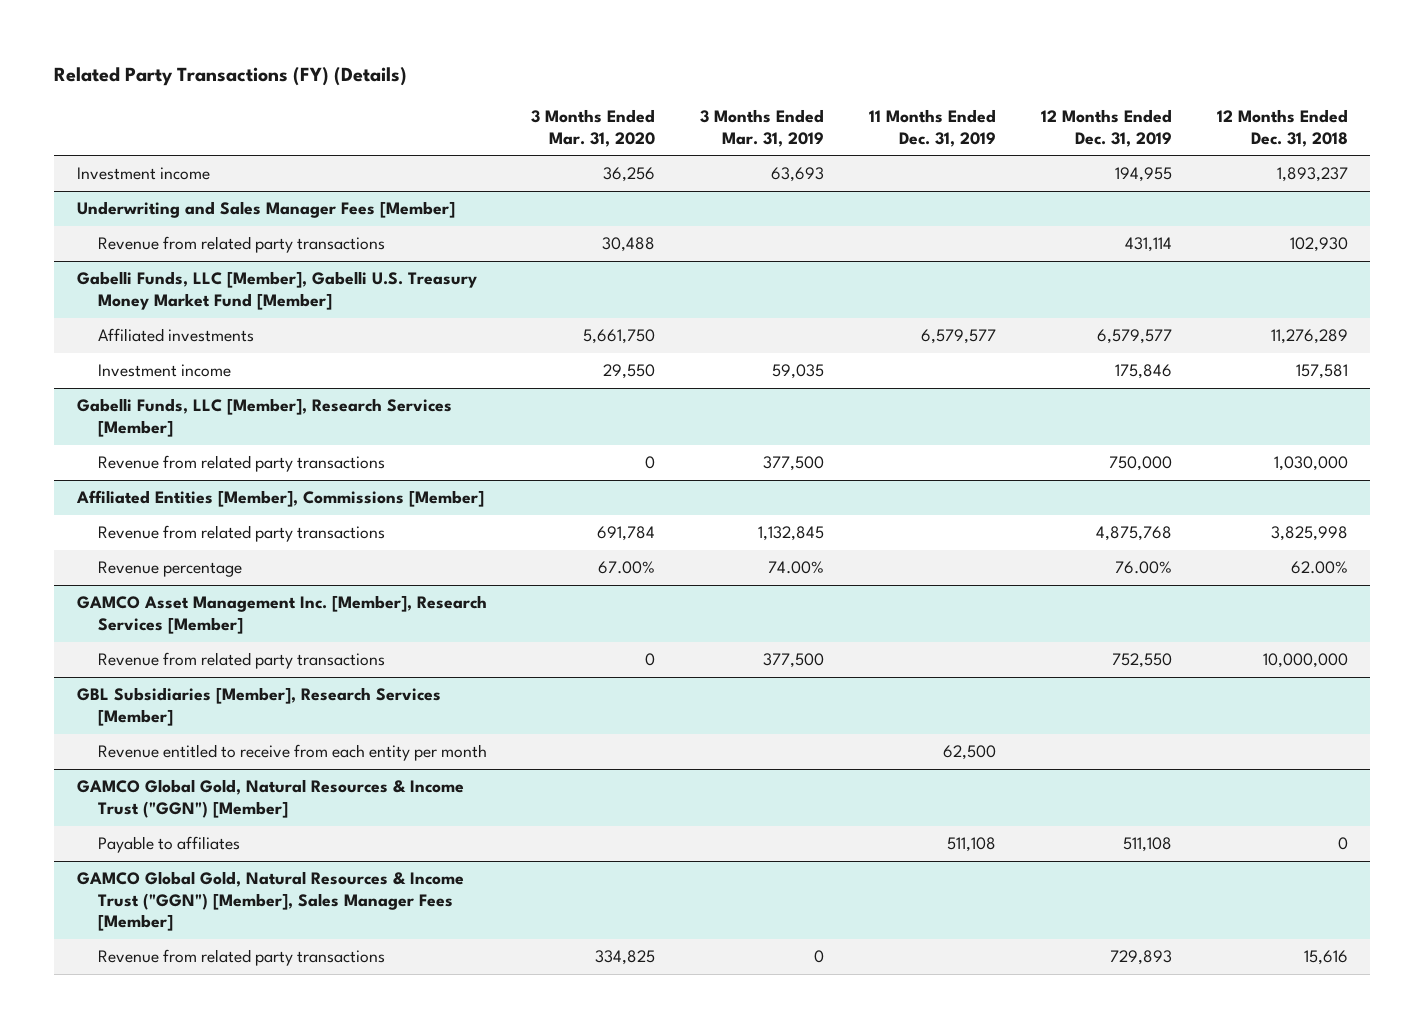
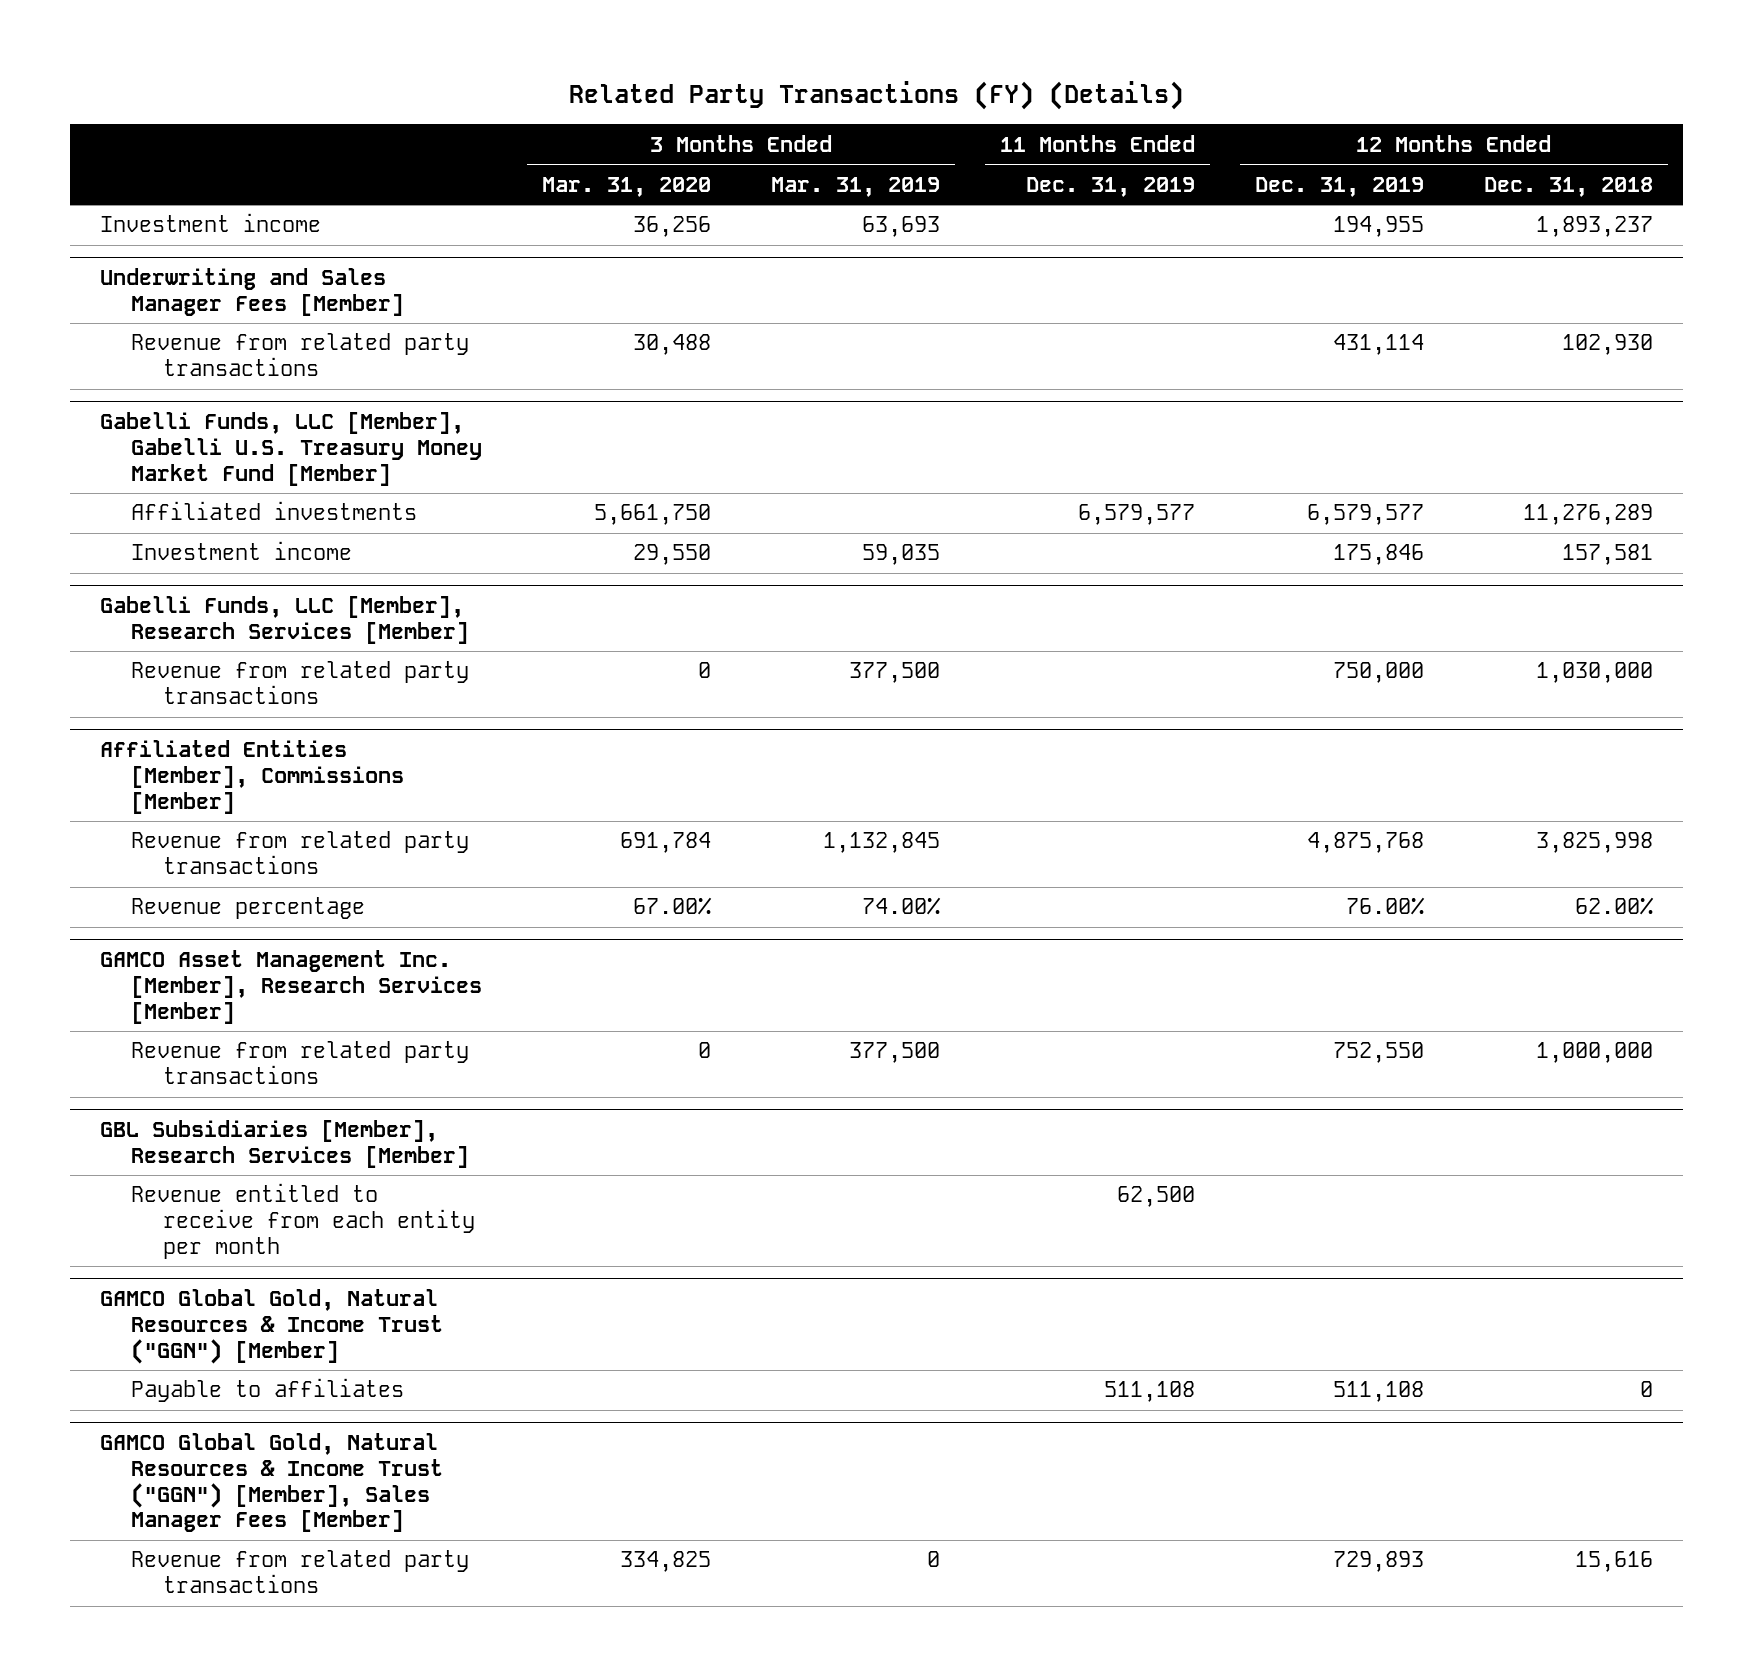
@ GAMCO Asset Management Inc. [Member], Research Services [Member]
- Revenue from related party transactions | 0 | 377,500 | | 752,550 | 10,000,000
+ Revenue from related party transactions | 0 | 377,500 | | 752,550 | 1,000,000

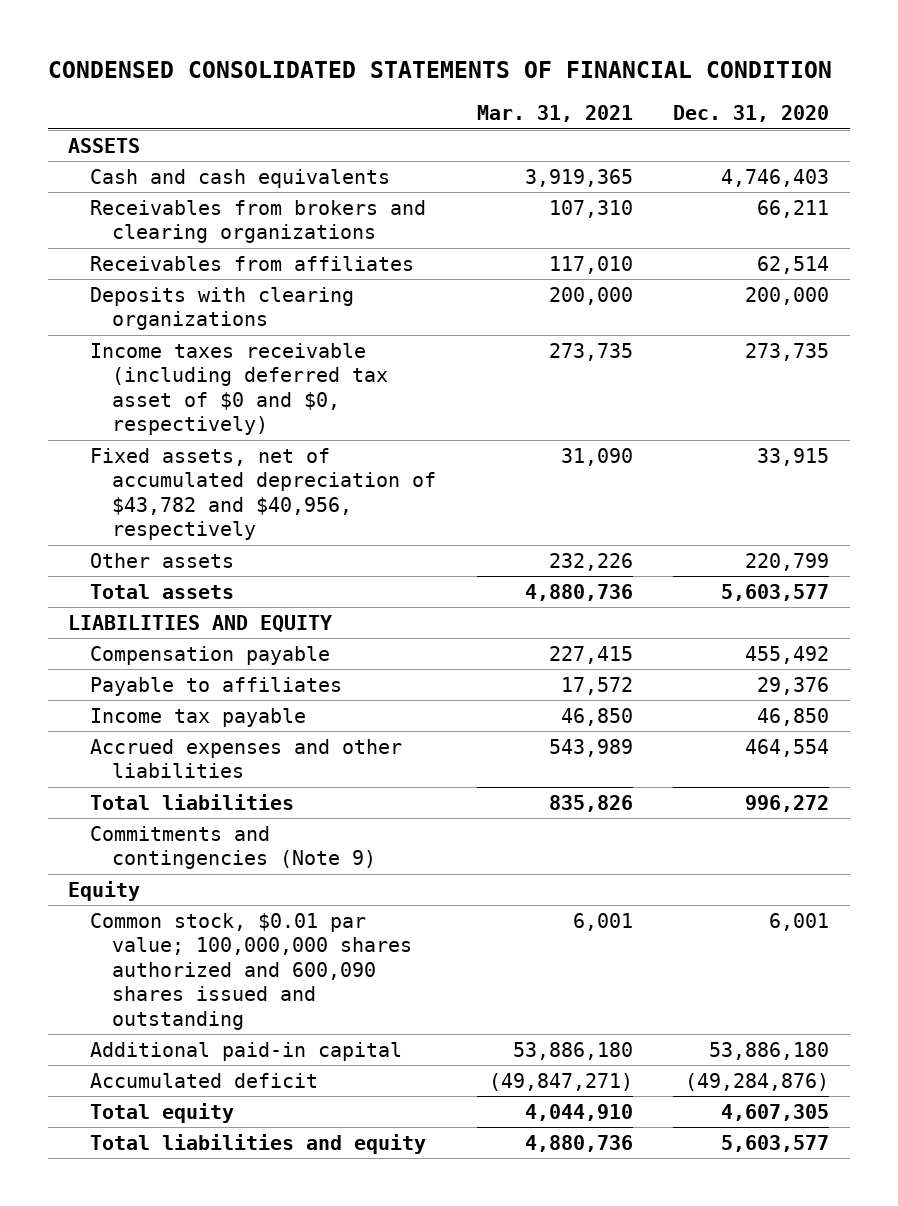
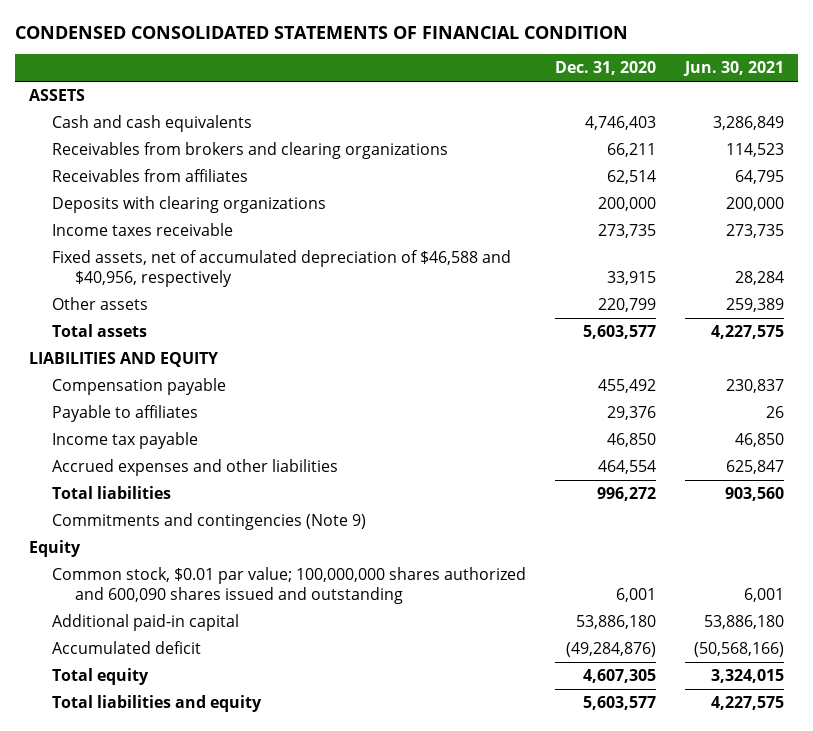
- | Mar. 31, 2021 | Dec. 31, 2020
+ | Dec. 31, 2020 | Jun. 30, 2021
- Income taxes receivable (including deferred tax asset of $0 and $0, respectively) | 273,735 | 273,735
- Fixed assets, net of accumulated depreciation of $43,782 and $40,956, respectively | 31,090 | 33,915
+ Income taxes receivable | 273,735 | 273,735
+ Fixed assets, net of accumulated depreciation of $46,588 and $40,956, respectively | 33,915 | 28,284

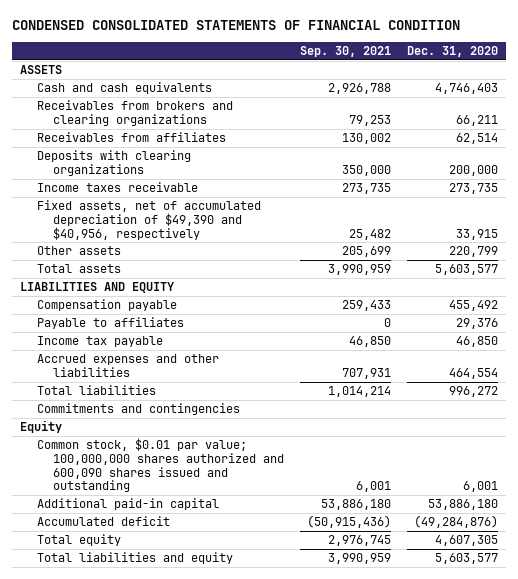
- | Dec. 31, 2020 | Jun. 30, 2021
+ | Sep. 30, 2021 | Dec. 31, 2020
- Fixed assets, net of accumulated depreciation of $46,588 and $40,956, respectively | 33,915 | 28,284
+ Fixed assets, net of accumulated depreciation of $49,390 and $40,956, respectively | 25,482 | 33,915
- Commitments and contingencies (Note 9)
+ Commitments and contingencies

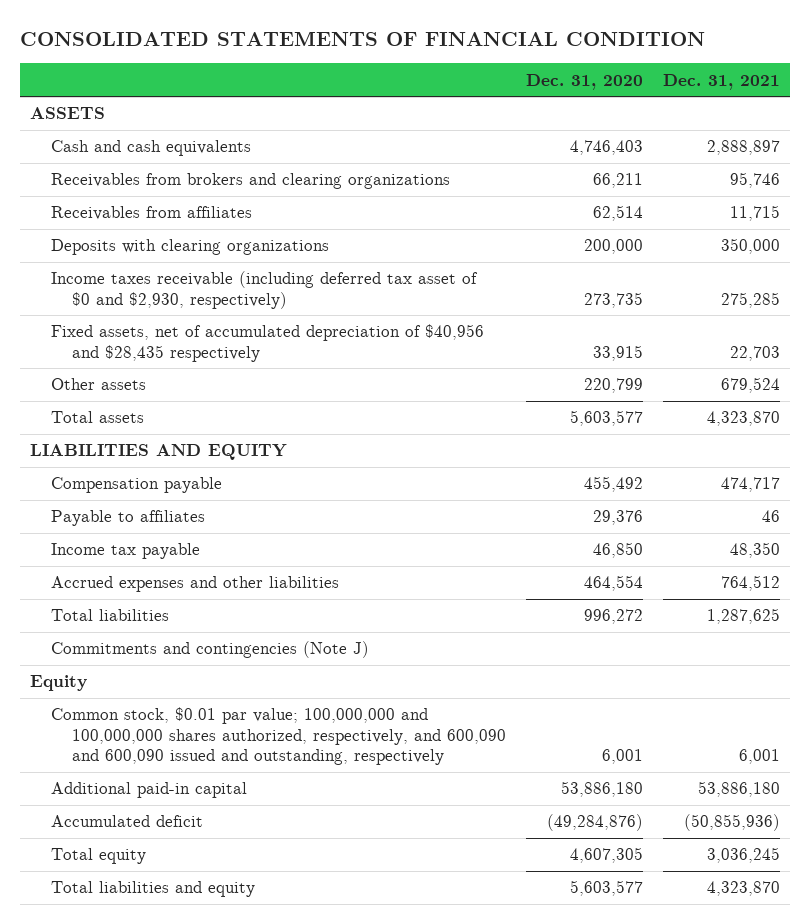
- CONDENSED CONSOLIDATED STATEMENTS OF FINANCIAL CONDITION
+ CONSOLIDATED STATEMENTS OF FINANCIAL CONDITION
- | Sep. 30, 2021 | Dec. 31, 2020
+ | Dec. 31, 2020 | Dec. 31, 2021
- Income taxes receivable | 273,735 | 273,735
- Fixed assets, net of accumulated depreciation of $49,390 and $40,956, respectively | 25,482 | 33,915
+ Income taxes receivable (including deferred tax asset of $0 and $2,930, respectively) | 273,735 | 275,285
+ Fixed assets, net of accumulated depreciation of $40,956 and $28,435 respectively | 33,915 | 22,703
- Commitments and contingencies
+ Commitments and contingencies (Note J)
- Common stock, $0.01 par value; 100,000,000 shares authorized and 600,090 shares issued and outstanding | 6,001 | 6,001
+ Common stock, $0.01 par value; 100,000,000 and 100,000,000 shares authorized, respectively, and 600,090 and 600,090 issued and outstanding, respectively | 6,001 | 6,001

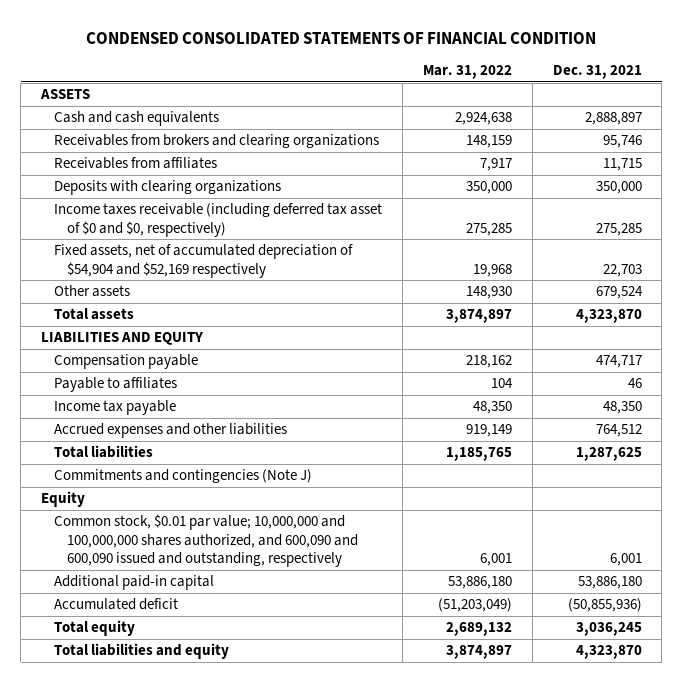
- CONSOLIDATED STATEMENTS OF FINANCIAL CONDITION
+ CONDENSED CONSOLIDATED STATEMENTS OF FINANCIAL CONDITION
- | Dec. 31, 2020 | Dec. 31, 2021
+ | Mar. 31, 2022 | Dec. 31, 2021
- Income taxes receivable (including deferred tax asset of $0 and $2,930, respectively) | 273,735 | 275,285
- Fixed assets, net of accumulated depreciation of $40,956 and $28,435 respectively | 33,915 | 22,703
+ Income taxes receivable (including deferred tax asset of $0 and $0, respectively) | 275,285 | 275,285
+ Fixed assets, net of accumulated depreciation of $54,904 and $52,169 respectively | 19,968 | 22,703
- Common stock, $0.01 par value; 100,000,000 and 100,000,000 shares authorized, respectively, and 600,090 and 600,090 issued and outstanding, respectively | 6,001 | 6,001
+ Common stock, $0.01 par value; 10,000,000 and 100,000,000 shares authorized, and 600,090 and 600,090 issued and outstanding, respectively | 6,001 | 6,001

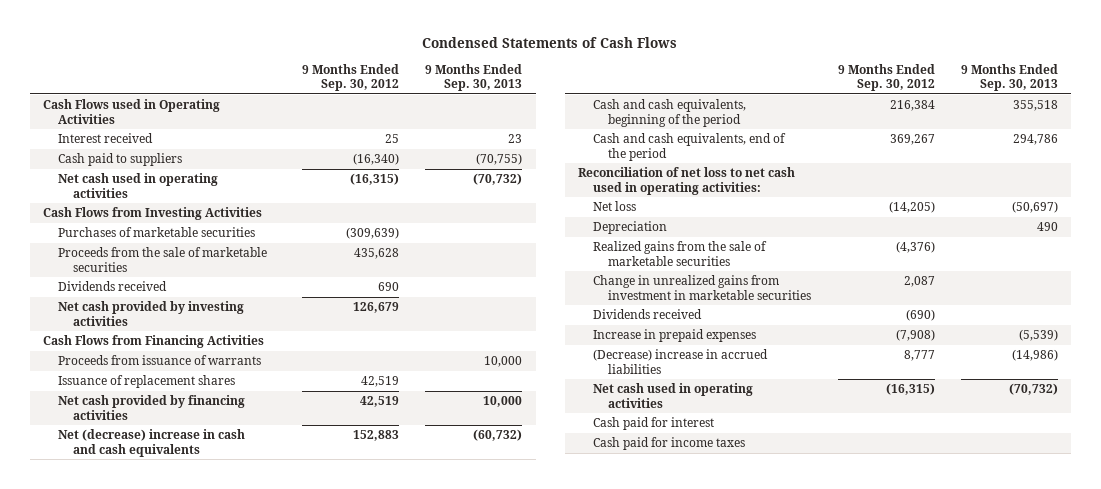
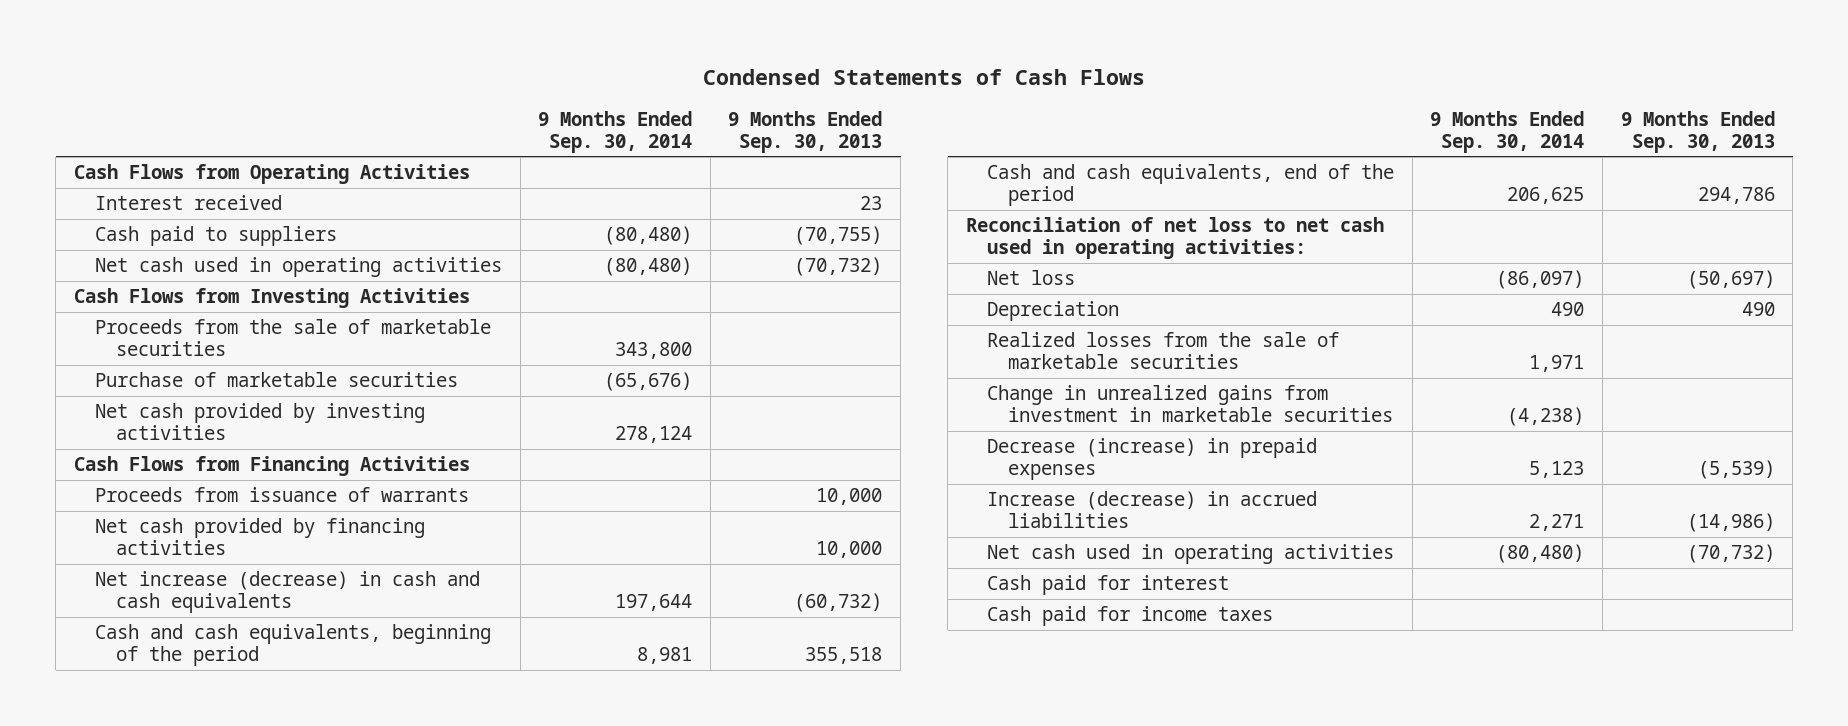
- | 9 Months Ended Sep. 30, 2012 | 9 Months Ended Sep. 30, 2013
+ | 9 Months Ended Sep. 30, 2014 | 9 Months Ended Sep. 30, 2013
- Cash Flows used in Operating Activities
+ Cash Flows from Operating Activities
- Purchases of marketable securities | (309,639) |
- Dividends received | 690 |
+ Purchase of marketable securities | (65,676) |
- Issuance of replacement shares | 42,519 |
- Net (decrease) increase in cash and cash equivalents | 152,883 | (60,732)
+ Net increase (decrease) in cash and cash equivalents | 197,644 | (60,732)
- Realized gains from the sale of marketable securities | (4,376) |
+ Realized losses from the sale of marketable securities | 1,971 |
- Dividends received | (690) |
- Increase in prepaid expenses | (7,908) | (5,539)
- (Decrease) increase in accrued liabilities | 8,777 | (14,986)
+ Decrease (increase) in prepaid expenses | 5,123 | (5,539)
+ Increase (decrease) in accrued liabilities | 2,271 | (14,986)

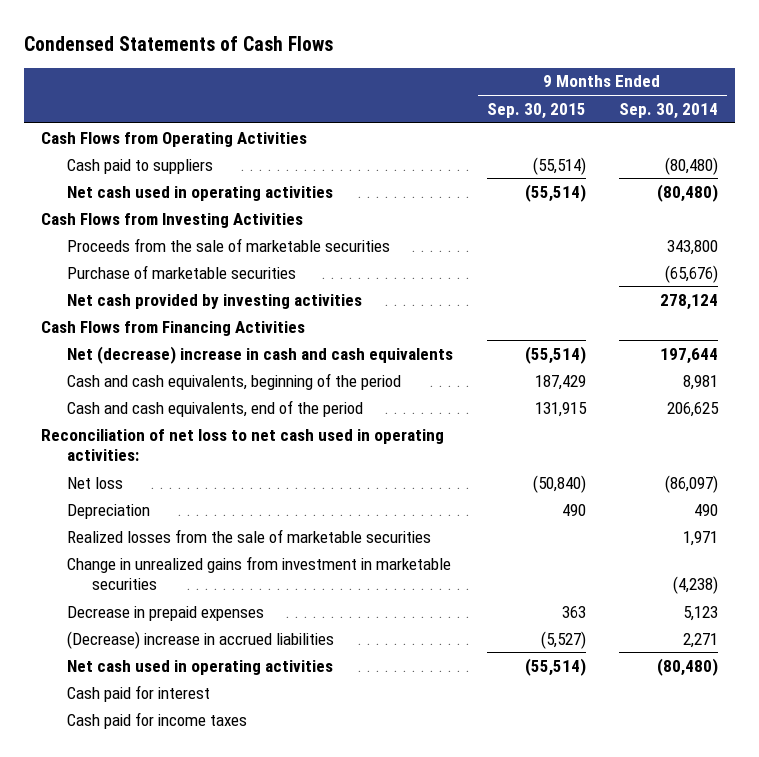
- | 9 Months Ended Sep. 30, 2014 | 9 Months Ended Sep. 30, 2013
+ | 9 Months Ended Sep. 30, 2015 | 9 Months Ended Sep. 30, 2014
- Interest received | | 23
- Proceeds from issuance of warrants | | 10,000
- Net cash provided by financing activities | | 10,000
- Net increase (decrease) in cash and cash equivalents | 197,644 | (60,732)
+ Net (decrease) increase in cash and cash equivalents | (55,514) | 197,644
- Decrease (increase) in prepaid expenses | 5,123 | (5,539)
- Increase (decrease) in accrued liabilities | 2,271 | (14,986)
+ Decrease in prepaid expenses | 363 | 5,123
+ (Decrease) increase in accrued liabilities | (5,527) | 2,271

